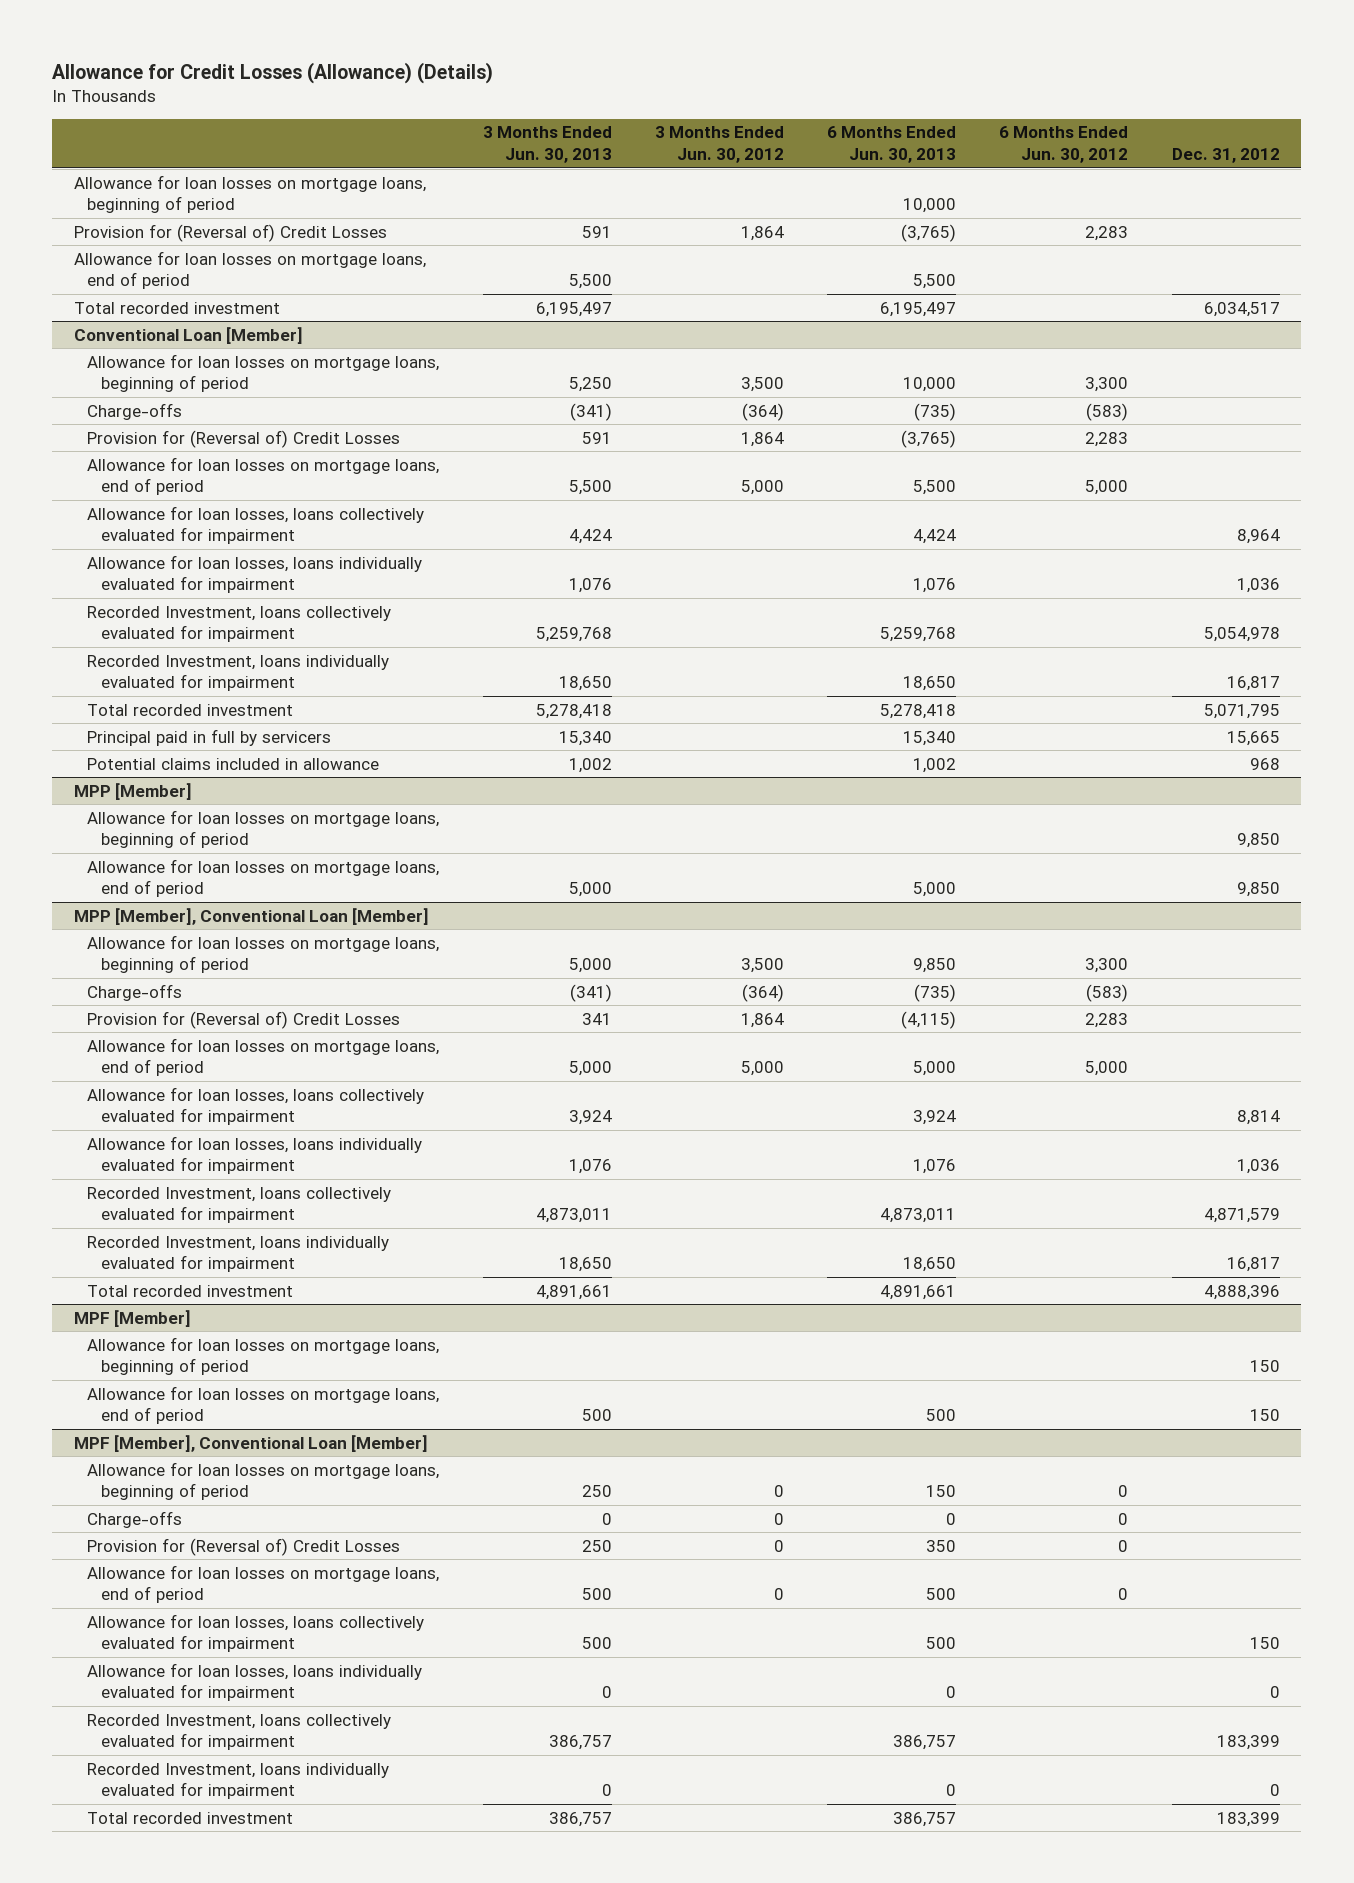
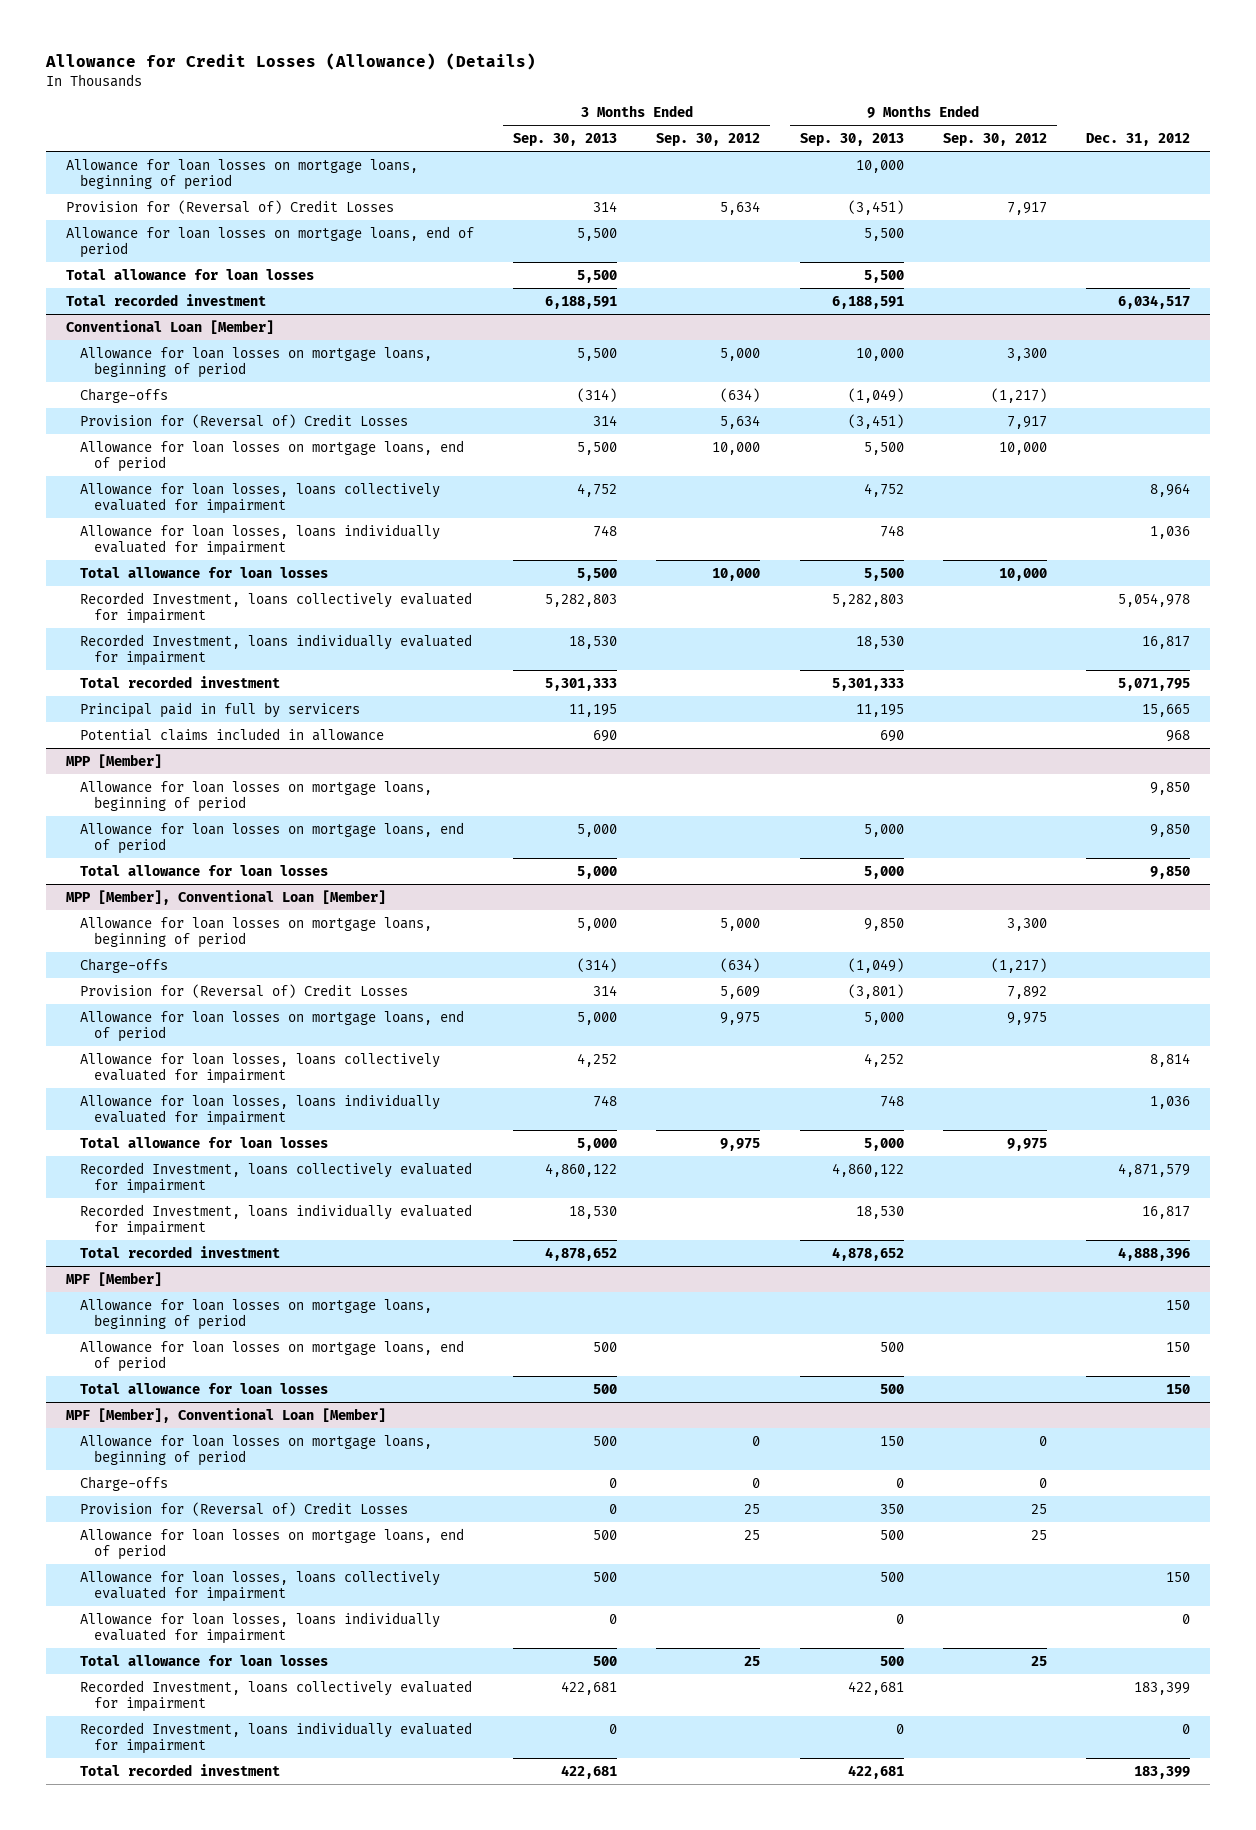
- | 3 Months Ended Jun. 30, 2013 | 3 Months Ended Jun. 30, 2012 | 6 Months Ended Jun. 30, 2013 | 6 Months Ended Jun. 30, 2012 | Dec. 31, 2012
+ | 3 Months Ended Sep. 30, 2013 | 3 Months Ended Sep. 30, 2012 | 9 Months Ended Sep. 30, 2013 | 9 Months Ended Sep. 30, 2012 | Dec. 31, 2012
+ Total allowance for loan losses | 5,500 | | 5,500 | |
@ Conventional Loan [Member]
+ Total allowance for loan losses | 5,500 | 10,000 | 5,500 | 10,000 |
@ MPP [Member]
+ Total allowance for loan losses | 5,000 | | 5,000 | | 9,850
@ MPP [Member], Conventional Loan [Member]
+ Total allowance for loan losses | 5,000 | 9,975 | 5,000 | 9,975 |
@ MPF [Member]
+ Total allowance for loan losses | 500 | | 500 | | 150
@ MPF [Member], Conventional Loan [Member]
+ Total allowance for loan losses | 500 | 25 | 500 | 25 |

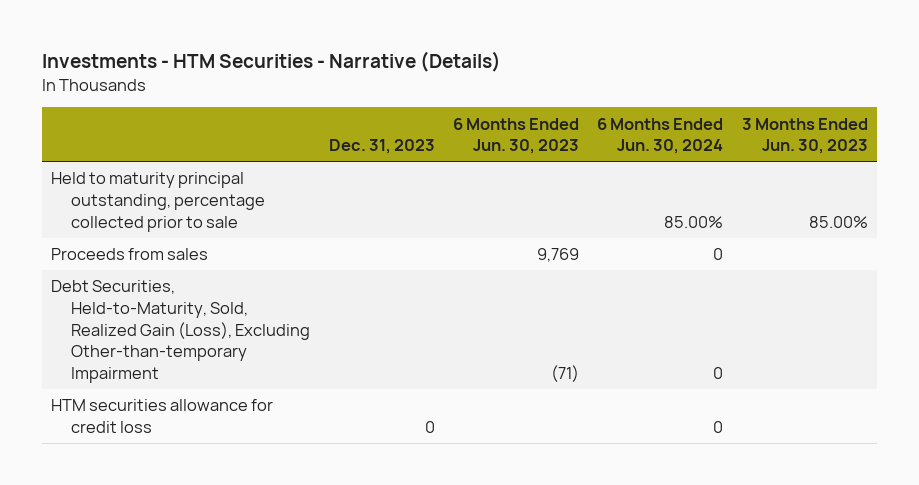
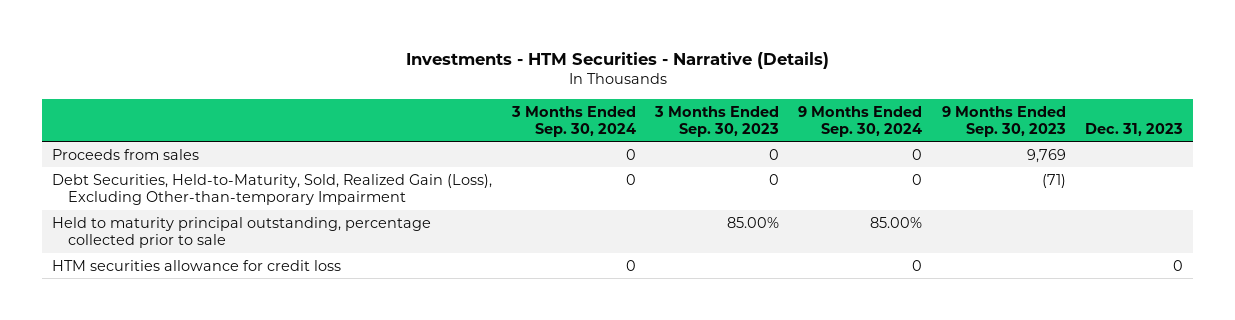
- | Dec. 31, 2023 | 6 Months Ended Jun. 30, 2023 | 6 Months Ended Jun. 30, 2024 | 3 Months Ended Jun. 30, 2023
+ | 3 Months Ended Sep. 30, 2024 | 3 Months Ended Sep. 30, 2023 | 9 Months Ended Sep. 30, 2024 | 9 Months Ended Sep. 30, 2023 | Dec. 31, 2023
moved down: Held to maturity principal outstanding, percentage collected prior to sale | | 85.00% | 85.00% | |

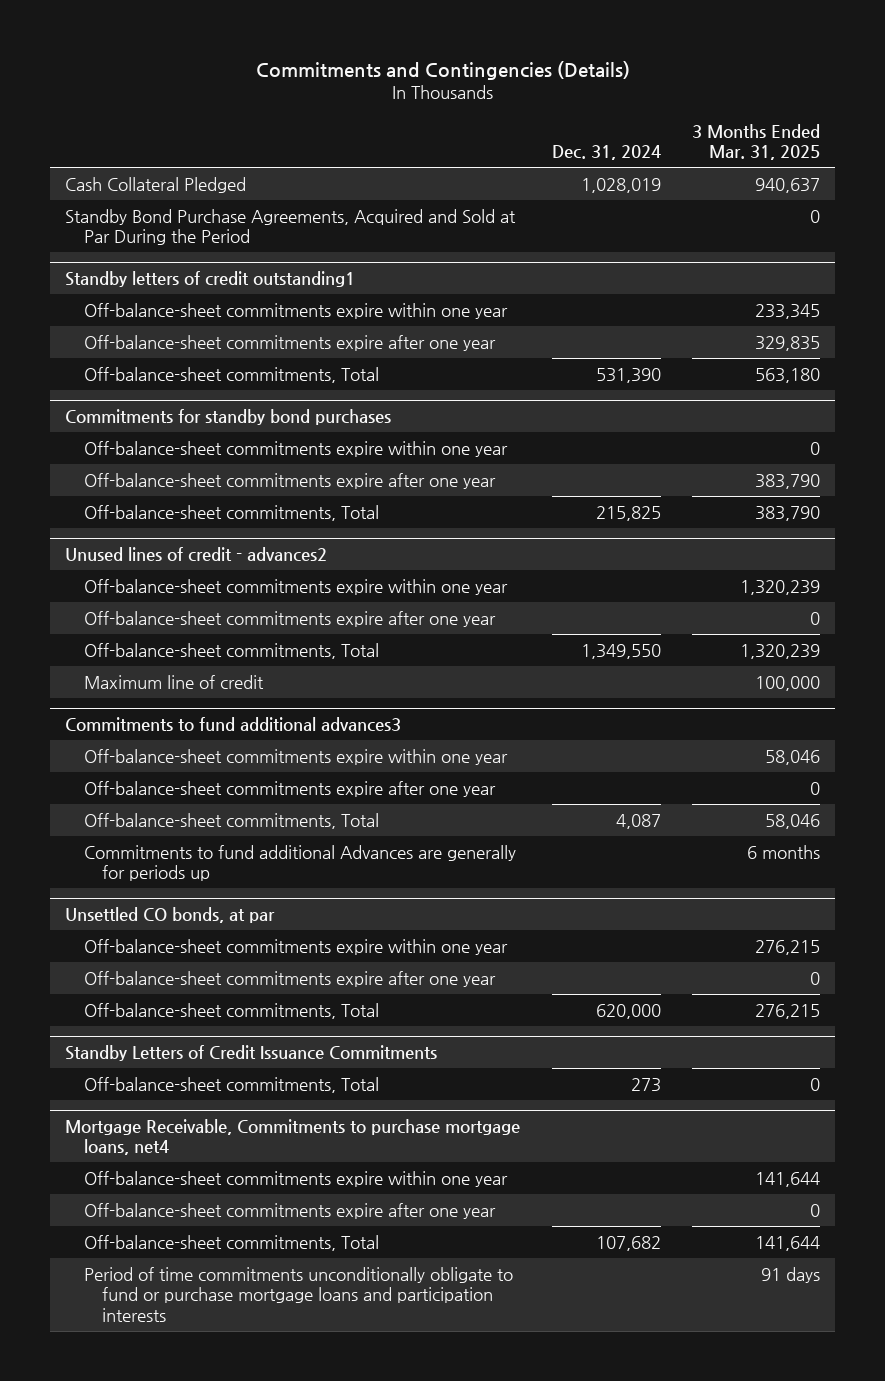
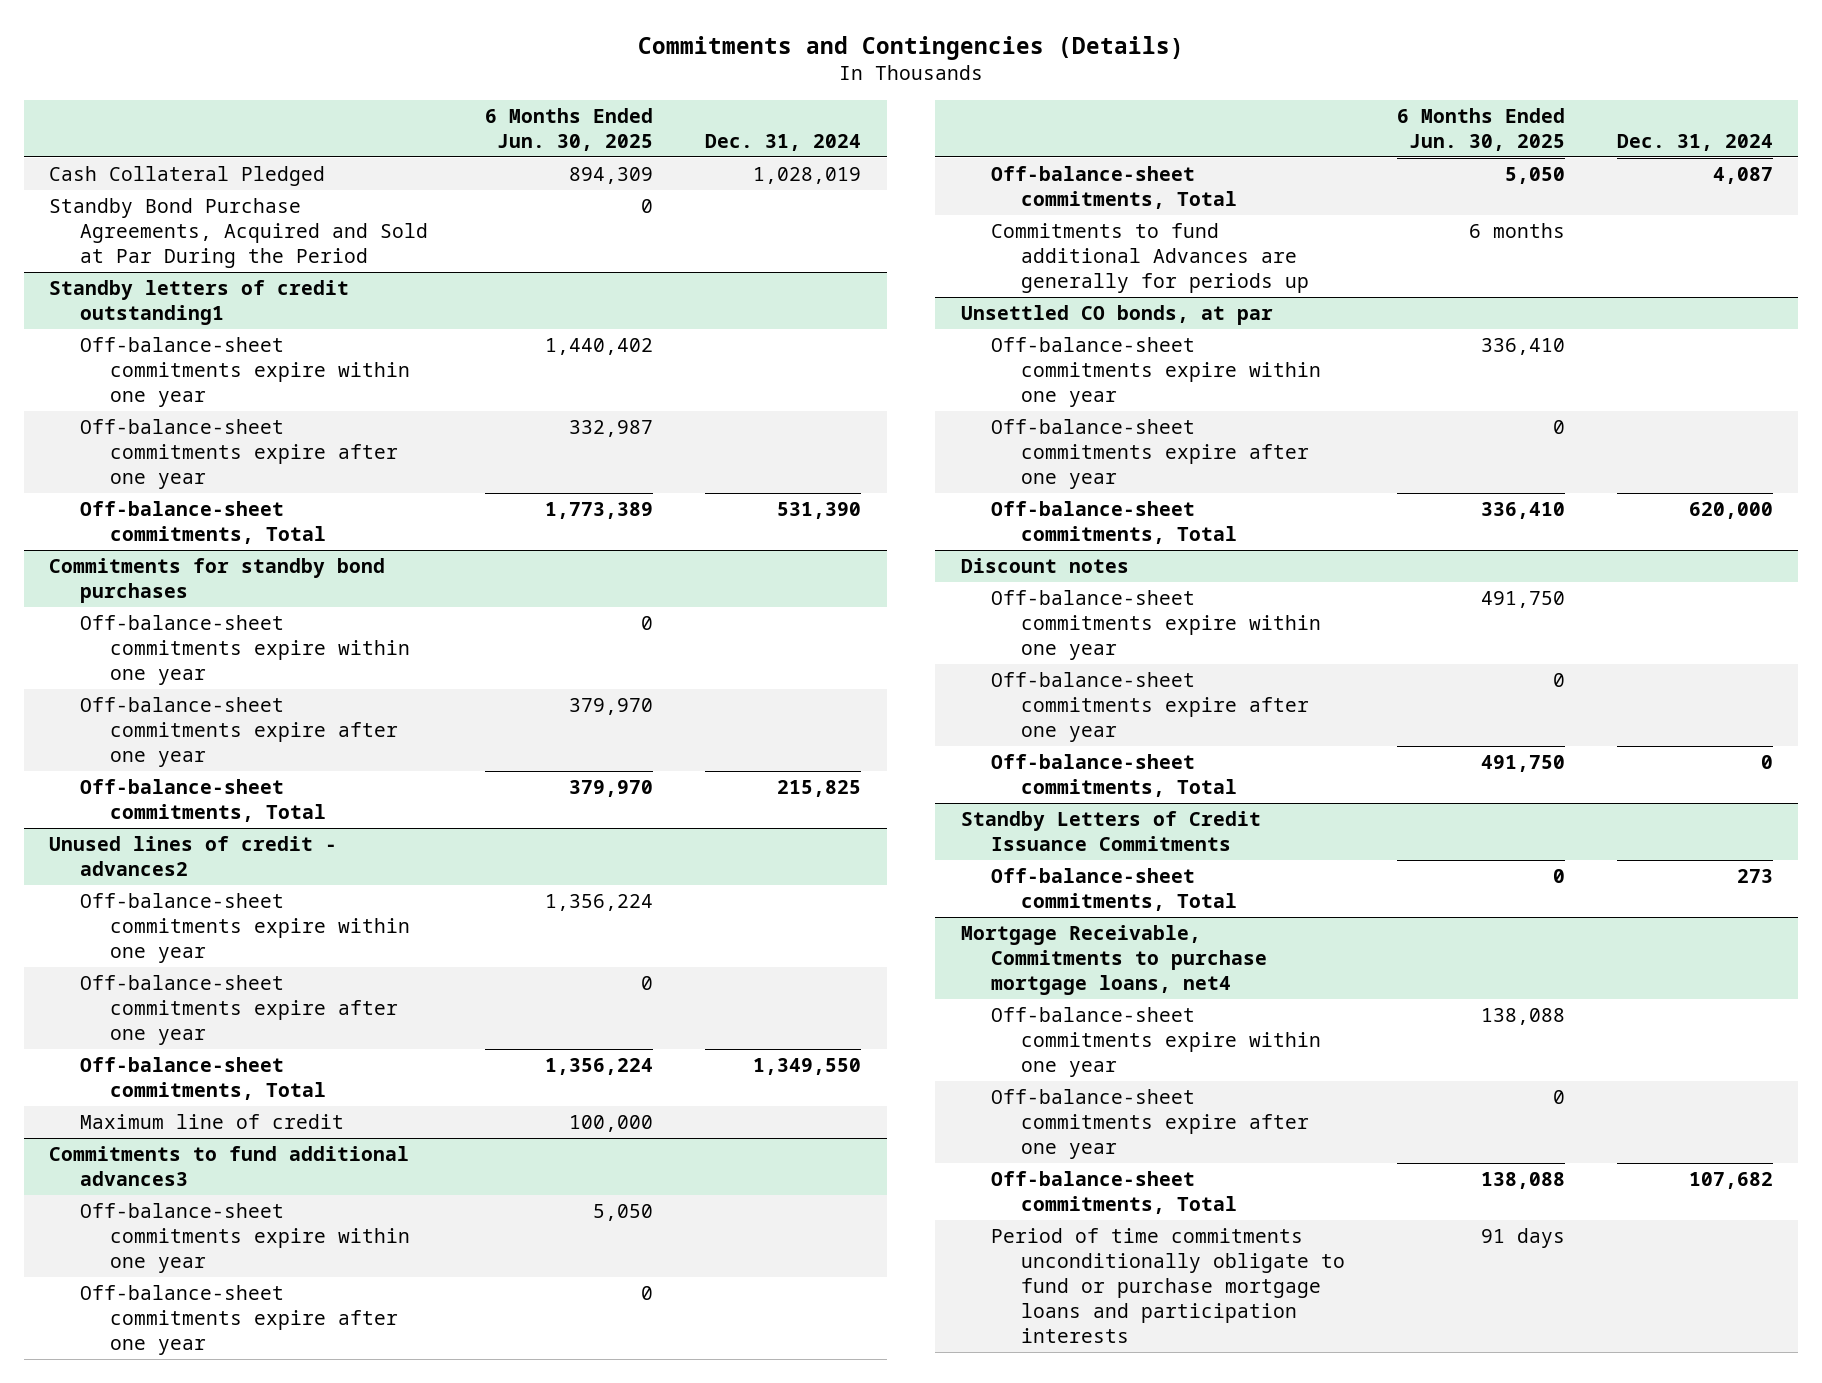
- | Dec. 31, 2024 | 3 Months Ended Mar. 31, 2025
+ | 6 Months Ended Jun. 30, 2025 | Dec. 31, 2024
+ Discount notes
+ Off-balance-sheet commitments expire within one year | 491,750 |
+ Off-balance-sheet commitments expire after one year | 0 |
+ Off-balance-sheet commitments, Total | 491,750 | 0

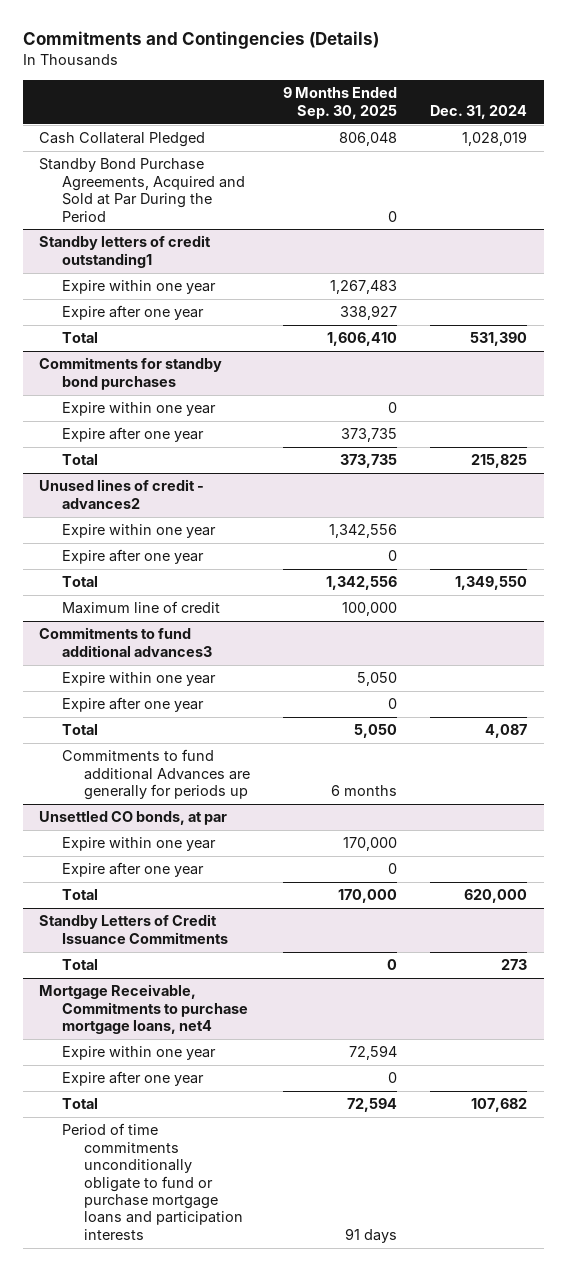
- | 6 Months Ended Jun. 30, 2025 | Dec. 31, 2024
+ | 9 Months Ended Sep. 30, 2025 | Dec. 31, 2024
@ Standby letters of credit outstanding1
- Off-balance-sheet commitments expire within one year | 1,440,402 |
- Off-balance-sheet commitments expire after one year | 332,987 |
- Off-balance-sheet commitments, Total | 1,773,389 | 531,390
+ Expire within one year | 1,267,483 |
+ Expire after one year | 338,927 |
+ Total | 1,606,410 | 531,390
@ Commitments for standby bond purchases
- Off-balance-sheet commitments expire within one year | 0 |
- Off-balance-sheet commitments expire after one year | 379,970 |
- Off-balance-sheet commitments, Total | 379,970 | 215,825
+ Expire within one year | 0 |
+ Expire after one year | 373,735 |
+ Total | 373,735 | 215,825
@ Unused lines of credit - advances2
- Off-balance-sheet commitments expire within one year | 1,356,224 |
- Off-balance-sheet commitments expire after one year | 0 |
- Off-balance-sheet commitments, Total | 1,356,224 | 1,349,550
+ Expire within one year | 1,342,556 |
+ Expire after one year | 0 |
+ Total | 1,342,556 | 1,349,550
@ Commitments to fund additional advances3
- Off-balance-sheet commitments expire within one year | 5,050 |
- Off-balance-sheet commitments expire after one year | 0 |
- Off-balance-sheet commitments, Total | 5,050 | 4,087
+ Expire within one year | 5,050 |
+ Expire after one year | 0 |
+ Total | 5,050 | 4,087
@ Unsettled CO bonds, at par
- Off-balance-sheet commitments expire within one year | 336,410 |
- Off-balance-sheet commitments expire after one year | 0 |
- Off-balance-sheet commitments, Total | 336,410 | 620,000
- Discount notes
- Off-balance-sheet commitments expire within one year | 491,750 |
- Off-balance-sheet commitments expire after one year | 0 |
- Off-balance-sheet commitments, Total | 491,750 | 0
@ Unsettled CO bonds, at par
+ Expire within one year | 170,000 |
+ Expire after one year | 0 |
+ Total | 170,000 | 620,000
@ Standby Letters of Credit Issuance Commitments
- Off-balance-sheet commitments, Total | 0 | 273
+ Total | 0 | 273
@ Mortgage Receivable, Commitments to purchase mortgage loans, net4
- Off-balance-sheet commitments expire within one year | 138,088 |
- Off-balance-sheet commitments expire after one year | 0 |
- Off-balance-sheet commitments, Total | 138,088 | 107,682
+ Expire within one year | 72,594 |
+ Expire after one year | 0 |
+ Total | 72,594 | 107,682

